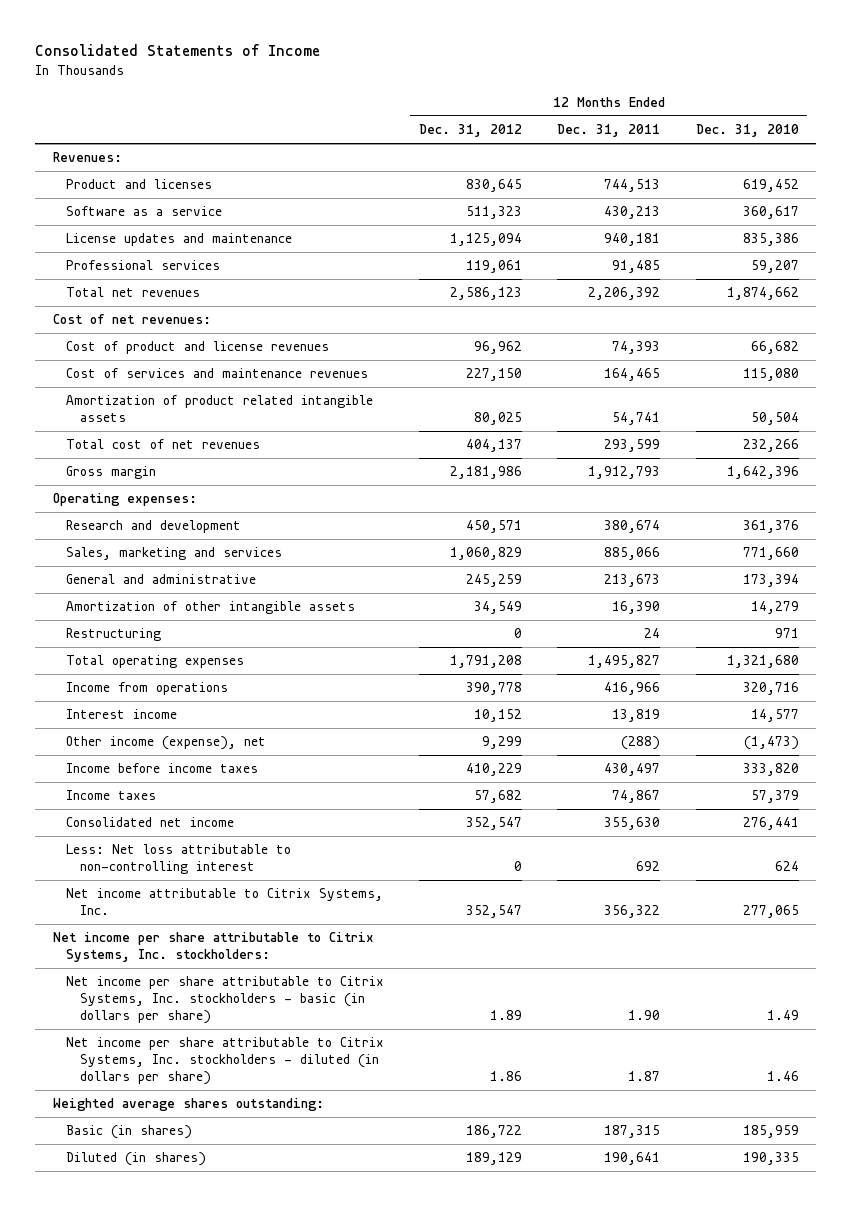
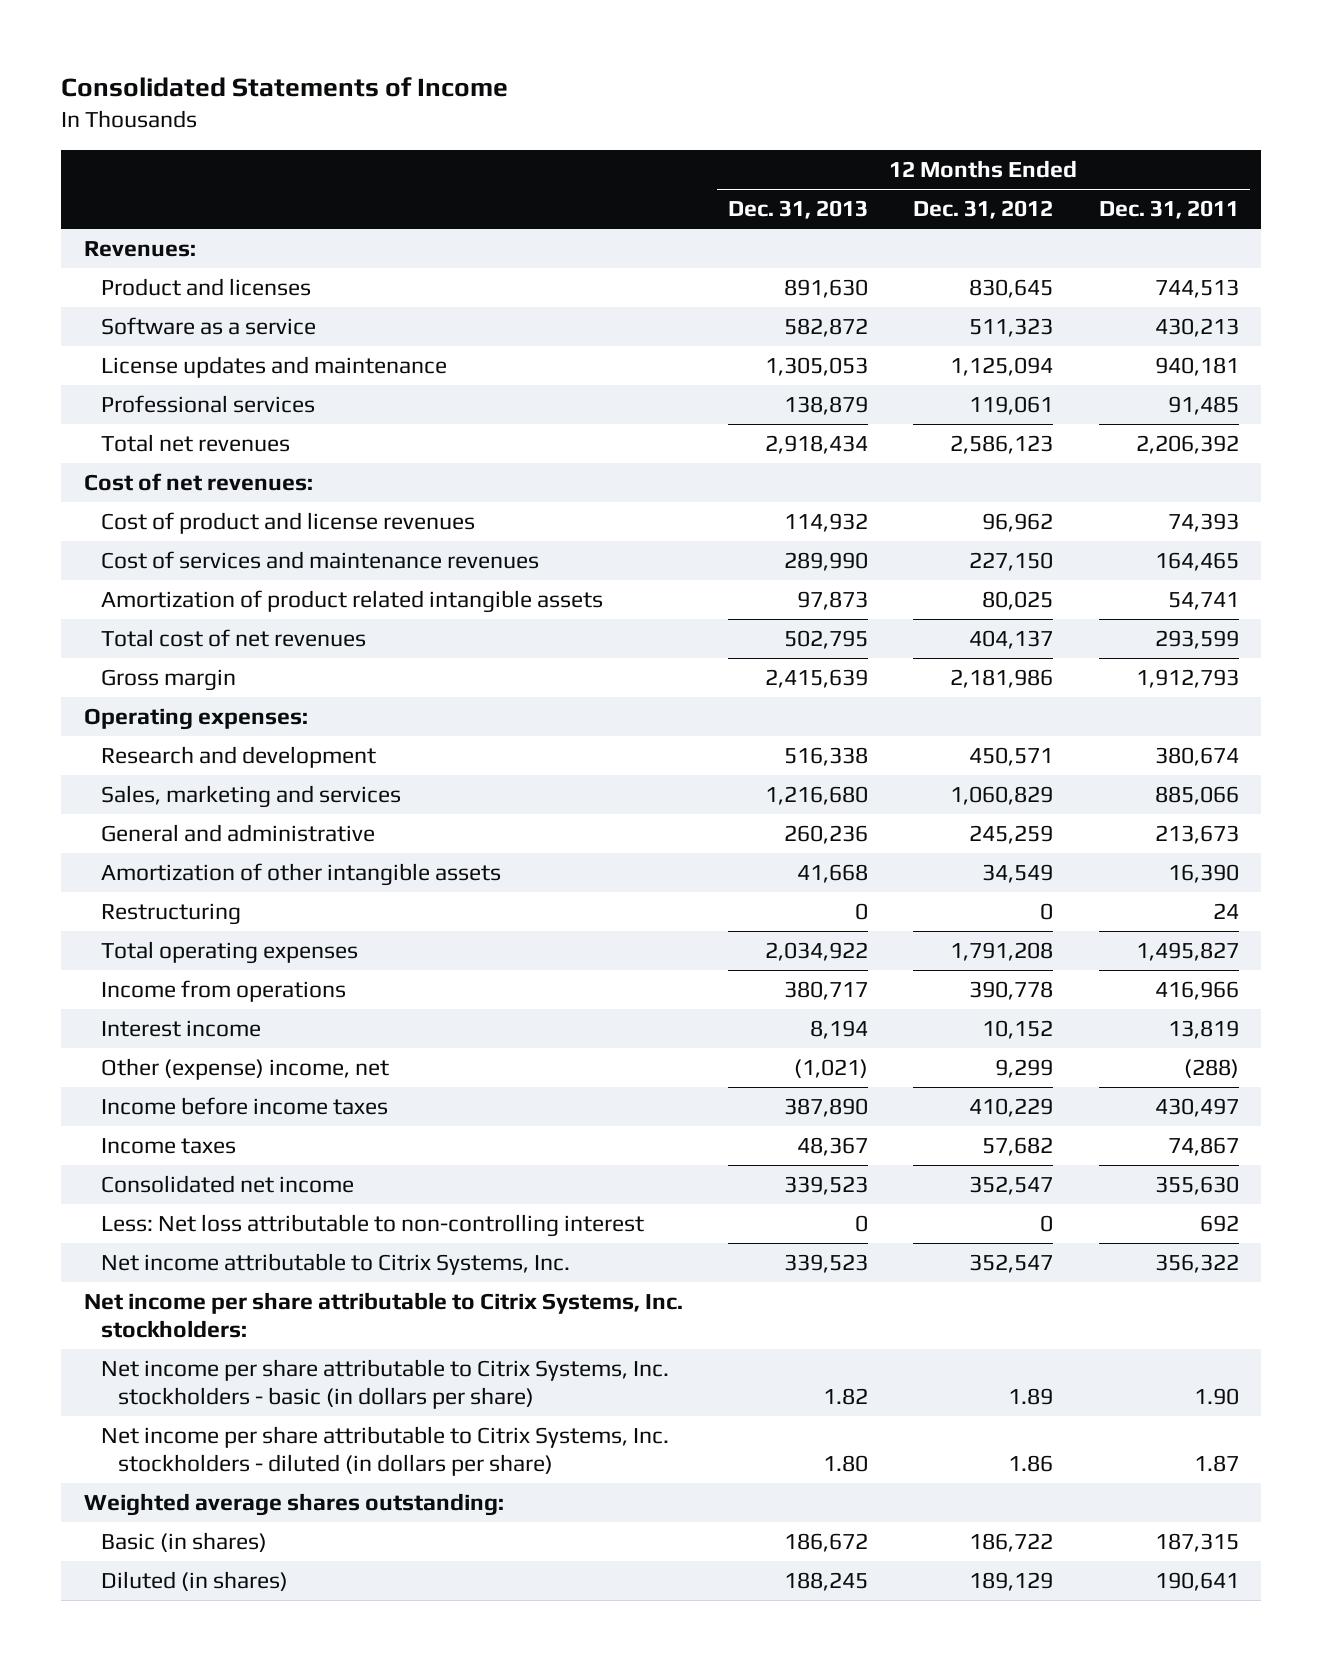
- | 12 Months Ended Dec. 31, 2012 | 12 Months Ended Dec. 31, 2011 | 12 Months Ended Dec. 31, 2010
+ | 12 Months Ended Dec. 31, 2013 | 12 Months Ended Dec. 31, 2012 | 12 Months Ended Dec. 31, 2011
- Other income (expense), net | 9,299 | (288) | (1,473)
+ Other (expense) income, net | (1,021) | 9,299 | (288)

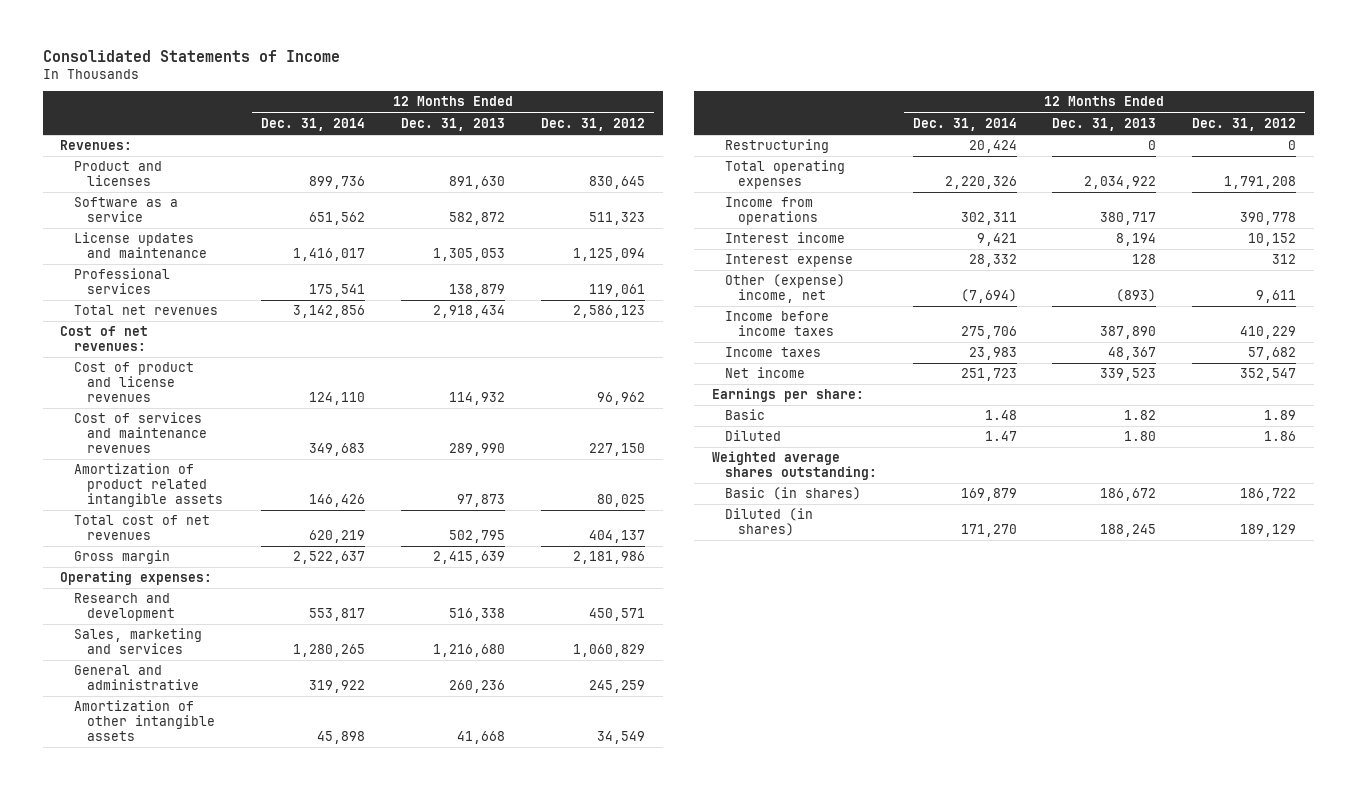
- | 12 Months Ended Dec. 31, 2013 | 12 Months Ended Dec. 31, 2012 | 12 Months Ended Dec. 31, 2011
+ | 12 Months Ended Dec. 31, 2014 | 12 Months Ended Dec. 31, 2013 | 12 Months Ended Dec. 31, 2012
- Other (expense) income, net | (1,021) | 9,299 | (288)
+ Interest expense | 28,332 | 128 | 312
+ Other (expense) income, net | (7,694) | (893) | 9,611
- Consolidated net income | 339,523 | 352,547 | 355,630
- Less: Net loss attributable to non-controlling interest | 0 | 0 | 692
- Net income attributable to Citrix Systems, Inc. | 339,523 | 352,547 | 356,322
- Net income per share attributable to Citrix Systems, Inc. stockholders:
- Net income per share attributable to Citrix Systems, Inc. stockholders - basic (in dollars per share) | 1.82 | 1.89 | 1.90
- Net income per share attributable to Citrix Systems, Inc. stockholders - diluted (in dollars per share) | 1.80 | 1.86 | 1.87
+ Net income | 251,723 | 339,523 | 352,547
+ Earnings per share:
+ Basic | 1.48 | 1.82 | 1.89
+ Diluted | 1.47 | 1.80 | 1.86

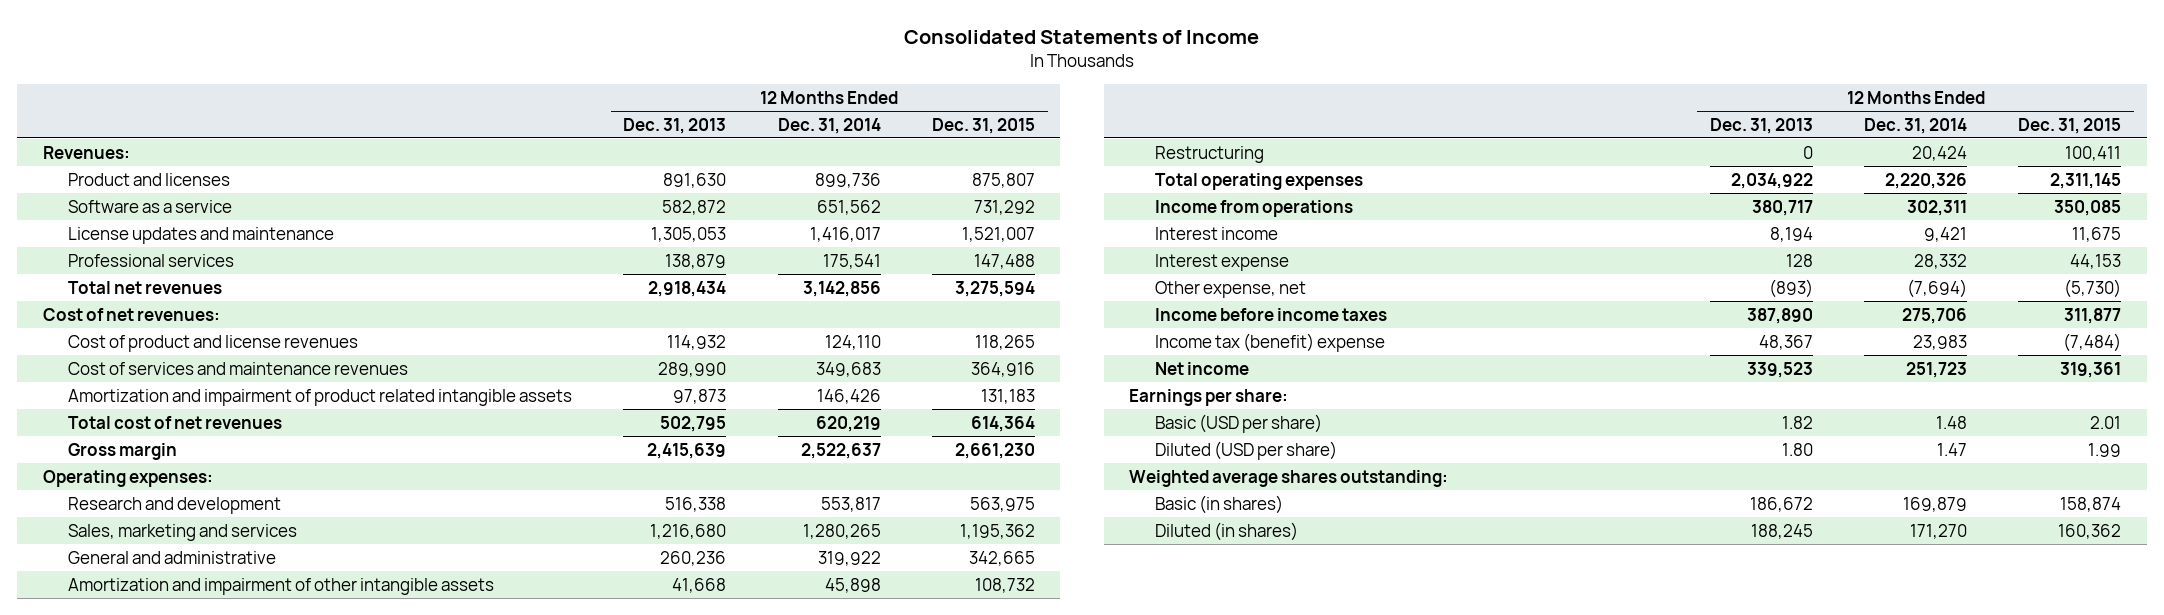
- | 12 Months Ended Dec. 31, 2014 | 12 Months Ended Dec. 31, 2013 | 12 Months Ended Dec. 31, 2012
+ | 12 Months Ended Dec. 31, 2013 | 12 Months Ended Dec. 31, 2014 | 12 Months Ended Dec. 31, 2015
- Amortization of product related intangible assets | 146,426 | 97,873 | 80,025
+ Amortization and impairment of product related intangible assets | 97,873 | 146,426 | 131,183
- Amortization of other intangible assets | 45,898 | 41,668 | 34,549
+ Amortization and impairment of other intangible assets | 41,668 | 45,898 | 108,732
- Other (expense) income, net | (7,694) | (893) | 9,611
+ Other expense, net | (893) | (7,694) | (5,730)
- Income taxes | 23,983 | 48,367 | 57,682
+ Income tax (benefit) expense | 48,367 | 23,983 | (7,484)
- Basic | 1.48 | 1.82 | 1.89
- Diluted | 1.47 | 1.80 | 1.86
+ Basic (USD per share) | 1.82 | 1.48 | 2.01
+ Diluted (USD per share) | 1.80 | 1.47 | 1.99

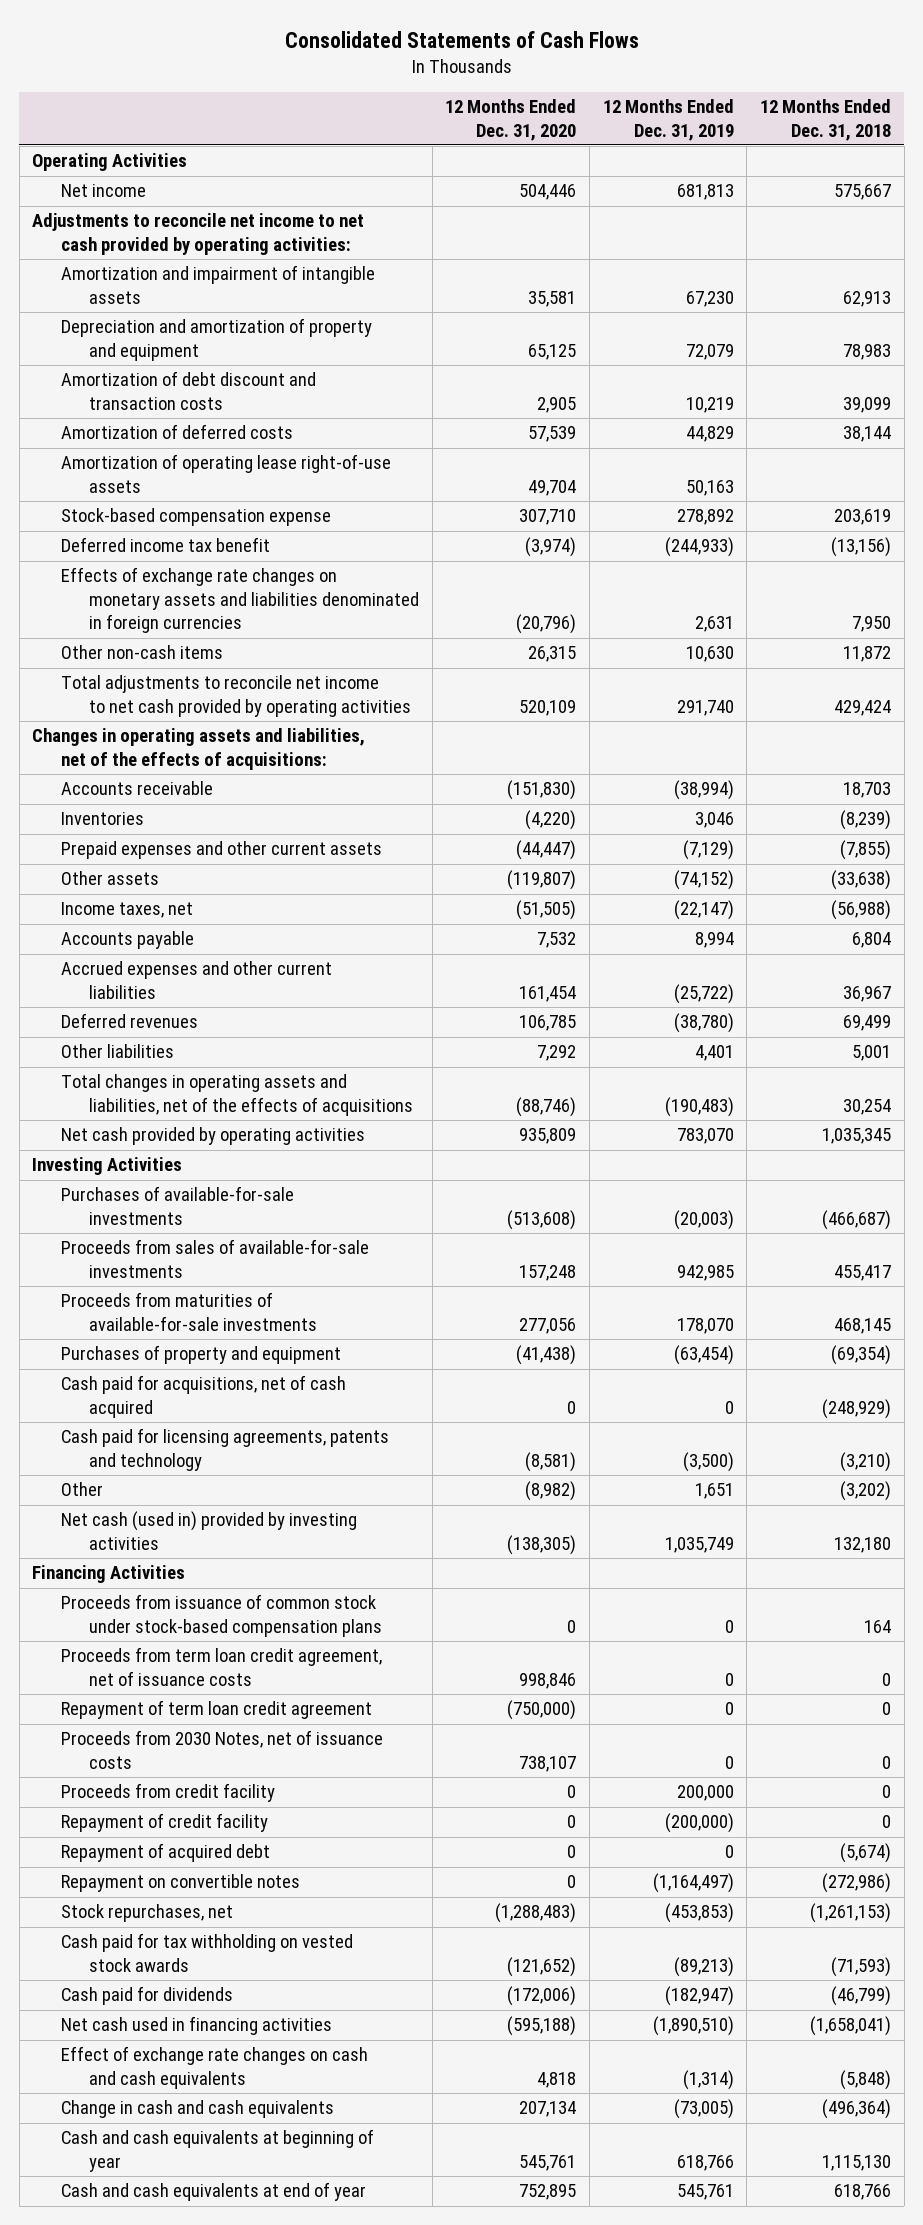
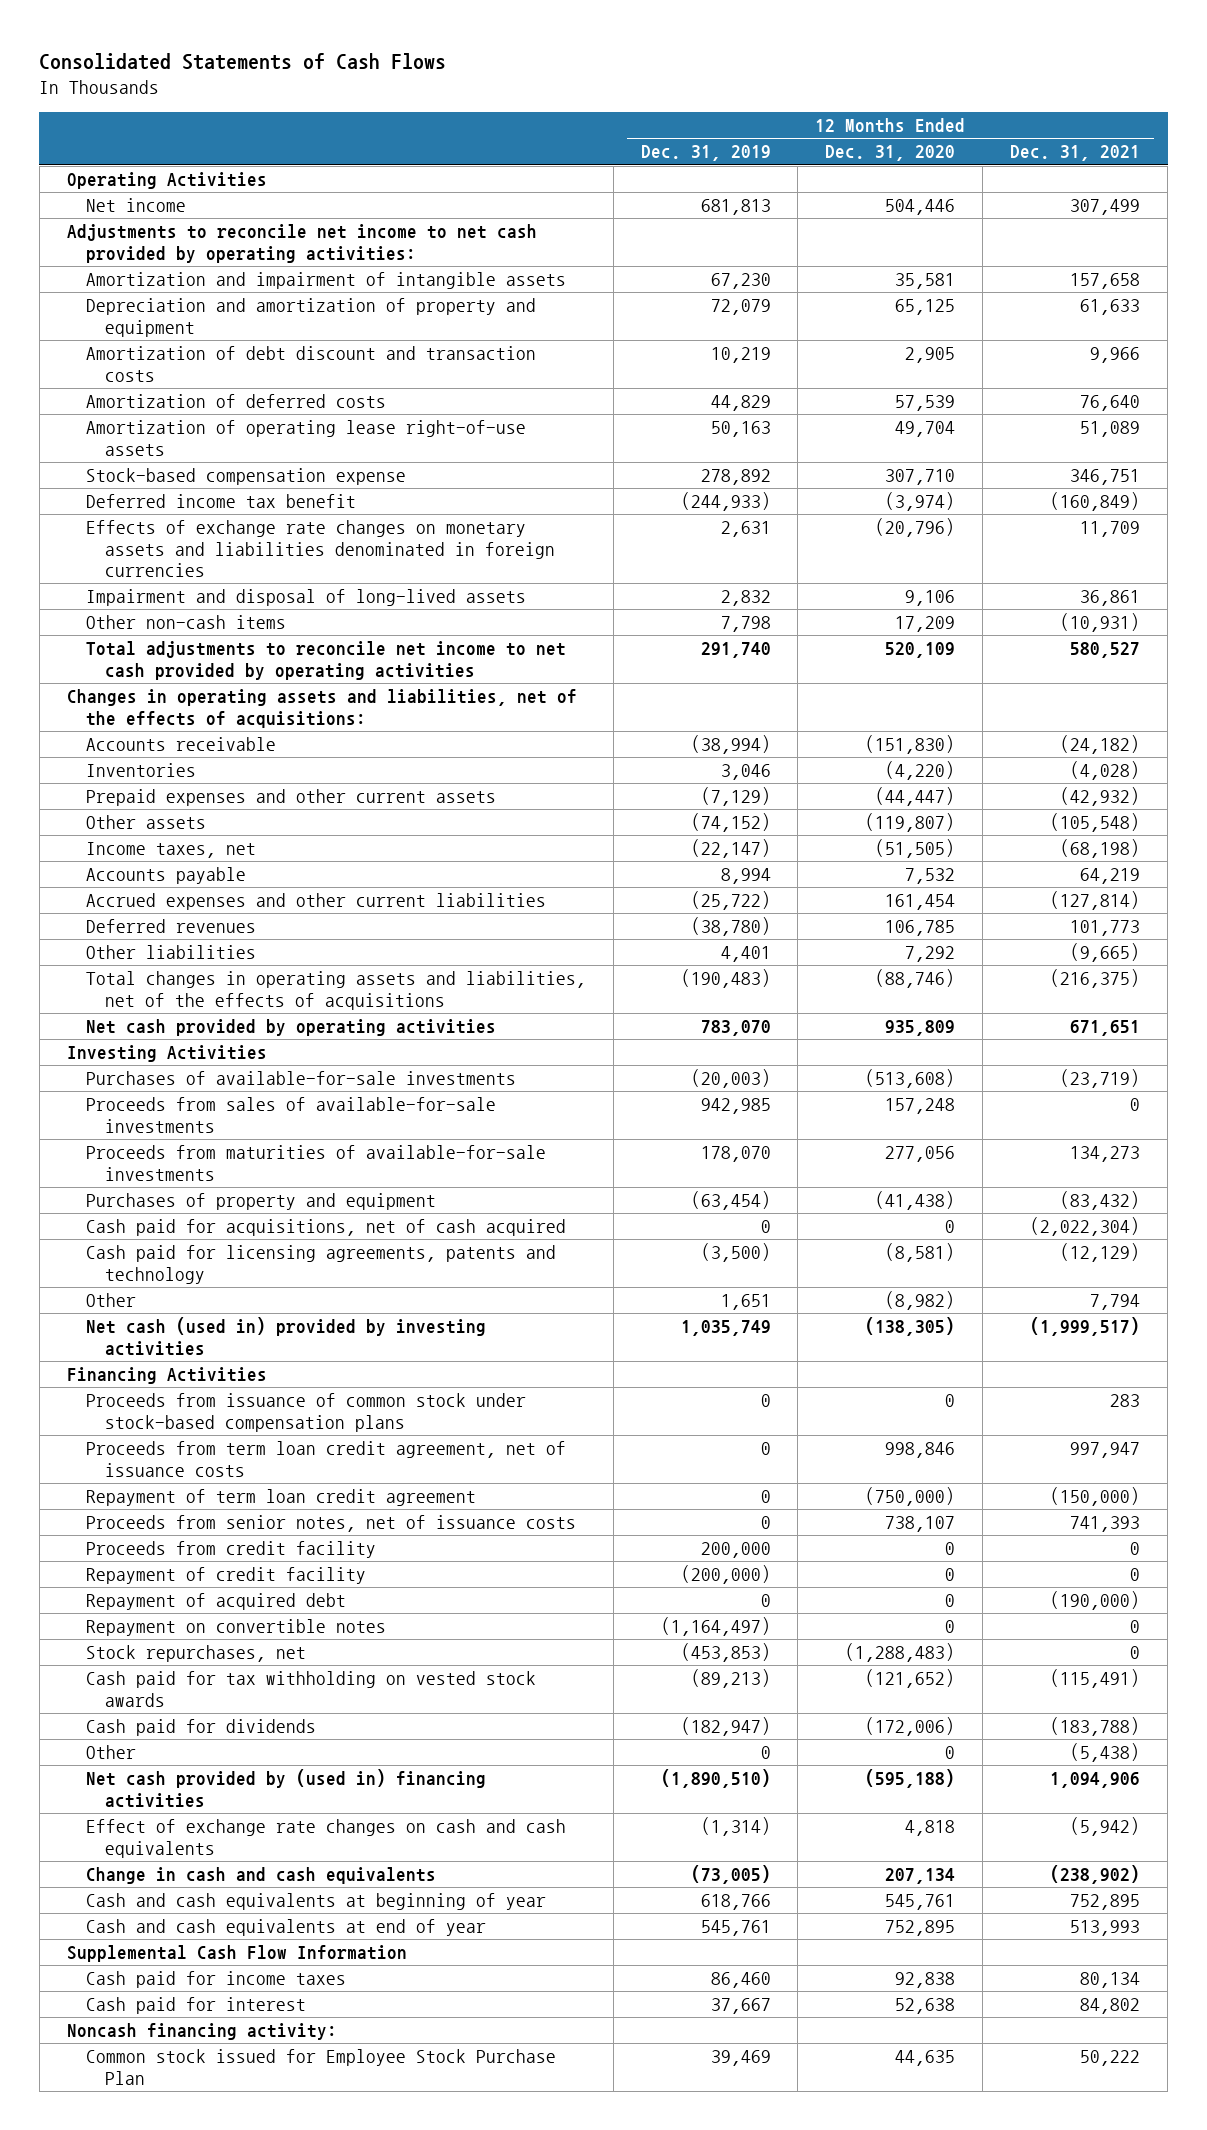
- | 12 Months Ended Dec. 31, 2020 | 12 Months Ended Dec. 31, 2019 | 12 Months Ended Dec. 31, 2018
+ | 12 Months Ended Dec. 31, 2019 | 12 Months Ended Dec. 31, 2020 | 12 Months Ended Dec. 31, 2021
- Other non-cash items | 26,315 | 10,630 | 11,872
+ Impairment and disposal of long-lived assets | 2,832 | 9,106 | 36,861
+ Other non-cash items | 7,798 | 17,209 | (10,931)
- Proceeds from 2030 Notes, net of issuance costs | 738,107 | 0 | 0
+ Proceeds from senior notes, net of issuance costs | 0 | 738,107 | 741,393
- Net cash used in financing activities | (595,188) | (1,890,510) | (1,658,041)
+ Other | 0 | 0 | (5,438)
+ Net cash provided by (used in) financing activities | (1,890,510) | (595,188) | 1,094,906
+ Supplemental Cash Flow Information
+ Cash paid for income taxes | 86,460 | 92,838 | 80,134
+ Cash paid for interest | 37,667 | 52,638 | 84,802
+ Noncash financing activity:
+ Common stock issued for Employee Stock Purchase Plan | 39,469 | 44,635 | 50,222

